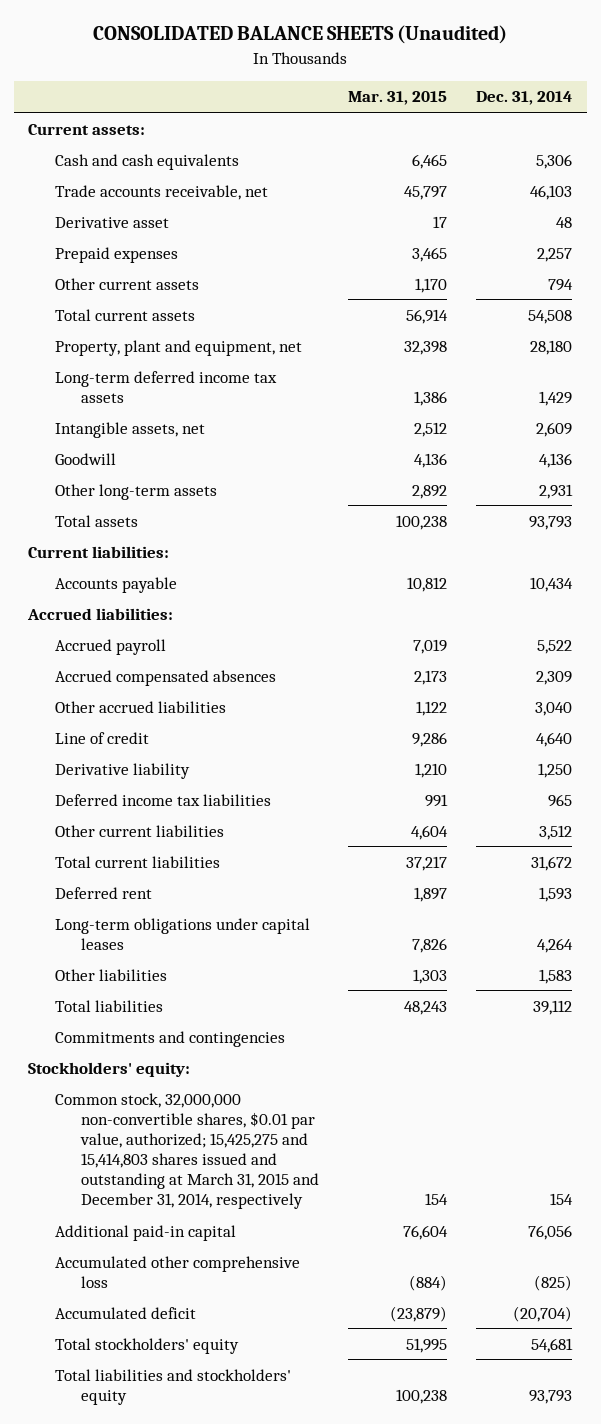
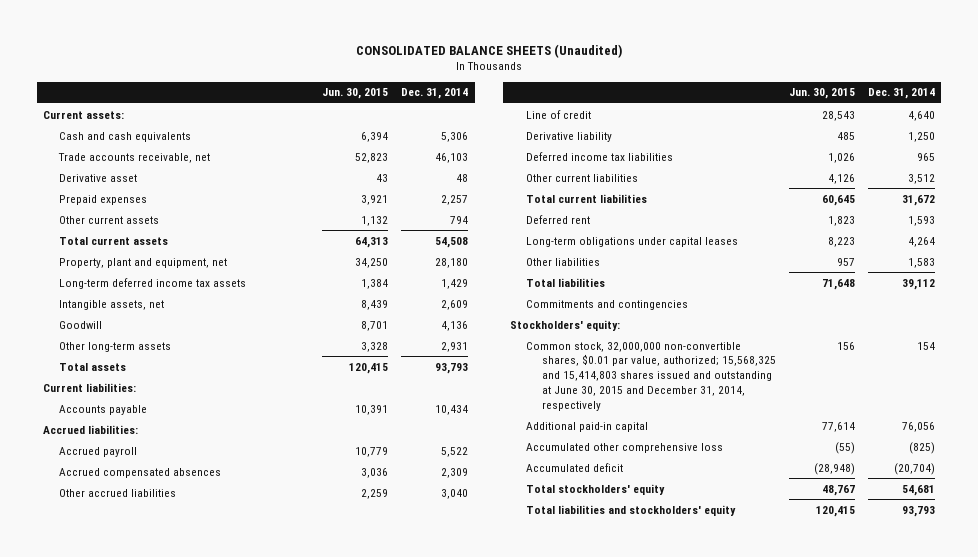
- | Mar. 31, 2015 | Dec. 31, 2014
+ | Jun. 30, 2015 | Dec. 31, 2014
- Common stock, 32,000,000 non-convertible shares, $0.01 par value, authorized; 15,425,275 and 15,414,803 shares issued and outstanding at March 31, 2015 and December 31, 2014, respectively | 154 | 154
+ Common stock, 32,000,000 non-convertible shares, $0.01 par value, authorized; 15,568,325 and 15,414,803 shares issued and outstanding at June 30, 2015 and December 31, 2014, respectively | 156 | 154

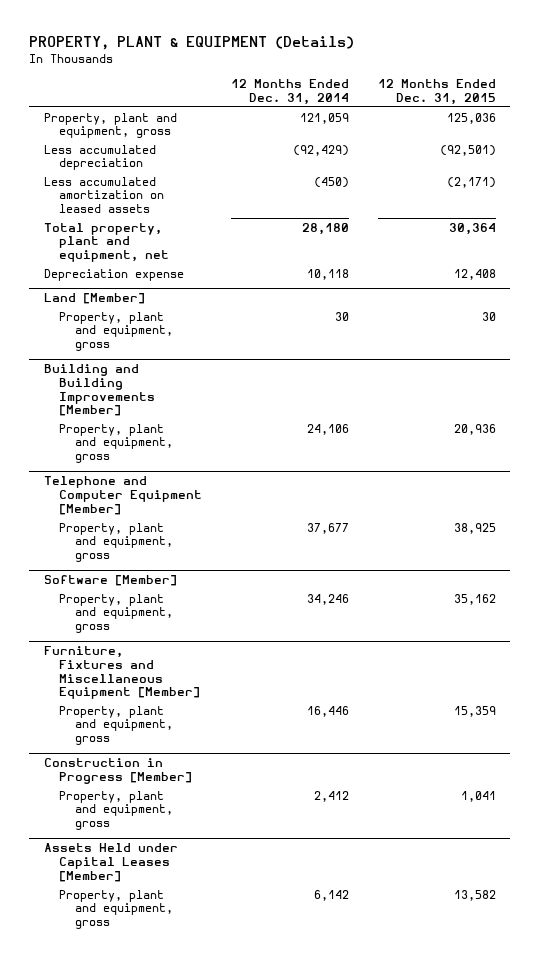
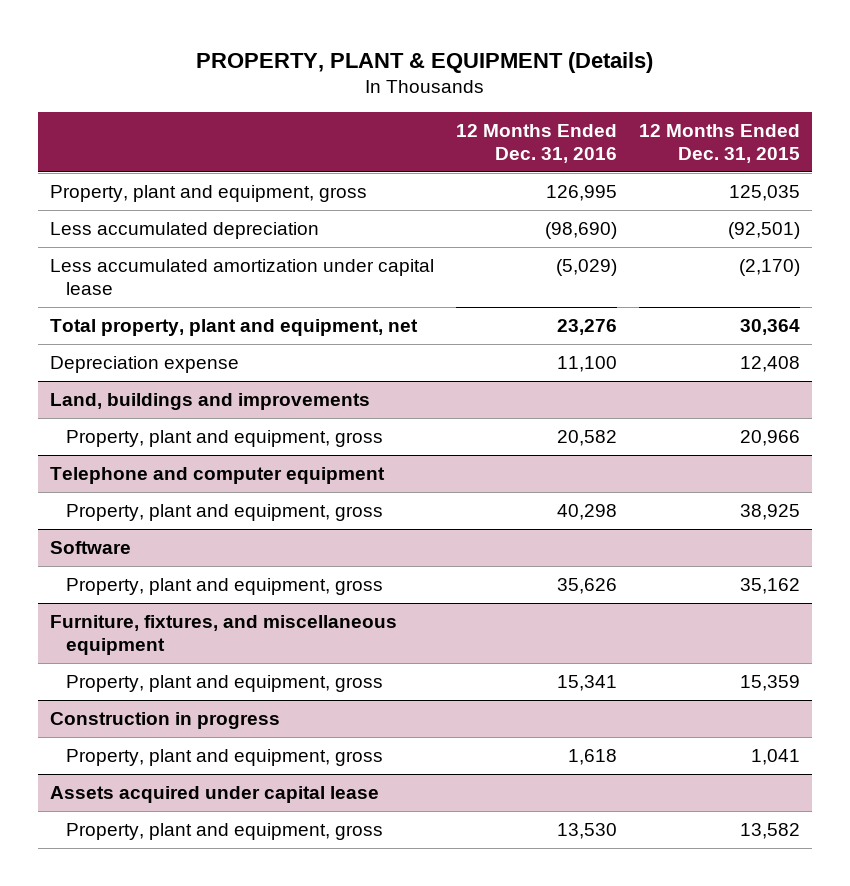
- | 12 Months Ended Dec. 31, 2014 | 12 Months Ended Dec. 31, 2015
+ | 12 Months Ended Dec. 31, 2016 | 12 Months Ended Dec. 31, 2015
- Property, plant and equipment, gross | 121,059 | 125,036
+ Property, plant and equipment, gross | 126,995 | 125,035
- Less accumulated amortization on leased assets | (450) | (2,171)
+ Less accumulated amortization under capital lease | (5,029) | (2,170)
- Land [Member]
- Property, plant and equipment, gross | 30 | 30
- Building and Building Improvements [Member]
- Property, plant and equipment, gross | 24,106 | 20,936
- Telephone and Computer Equipment [Member]
+ Land, buildings and improvements
+ Property, plant and equipment, gross | 20,582 | 20,966
+ Telephone and computer equipment
- Software [Member]
+ Software
- Furniture, Fixtures and Miscellaneous Equipment [Member]
+ Furniture, fixtures, and miscellaneous equipment
- Construction in Progress [Member]
+ Construction in progress
- Assets Held under Capital Leases [Member]
+ Assets acquired under capital lease

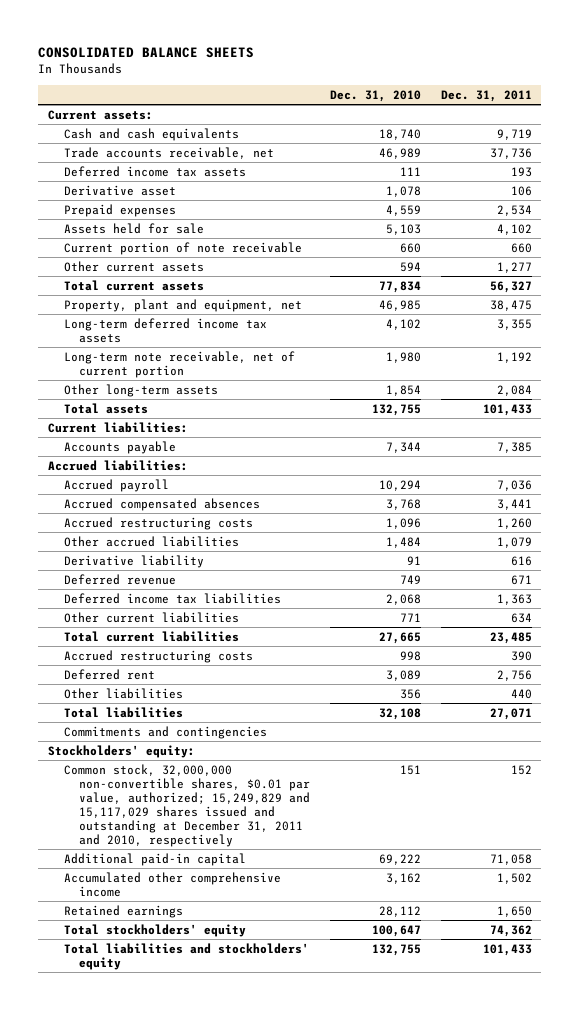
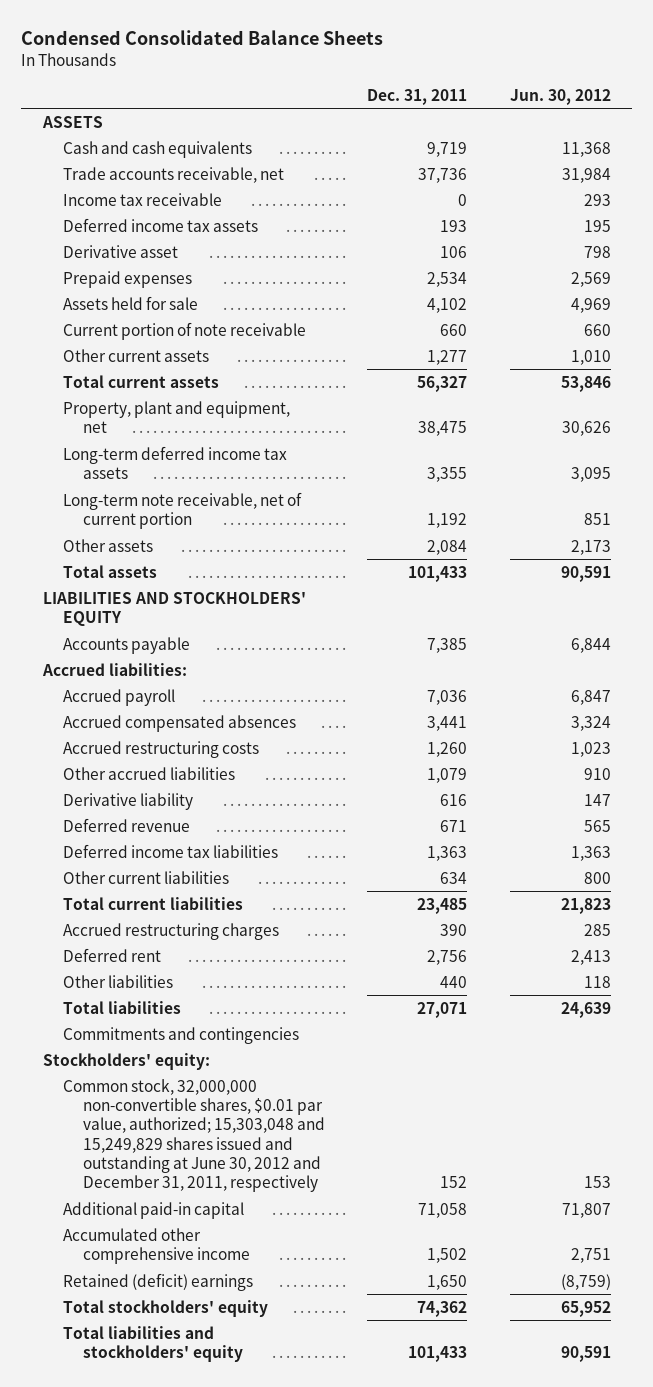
- CONSOLIDATED BALANCE SHEETS
+ Condensed Consolidated Balance Sheets
- | Dec. 31, 2010 | Dec. 31, 2011
+ | Dec. 31, 2011 | Jun. 30, 2012
- Current assets:
+ ASSETS
+ Income tax receivable | 0 | 293
- Other long-term assets | 1,854 | 2,084
+ Other assets | 2,084 | 2,173
- Current liabilities:
+ LIABILITIES AND STOCKHOLDERS' EQUITY
- Accrued restructuring costs | 998 | 390
+ Accrued restructuring charges | 390 | 285
- Common stock, 32,000,000 non-convertible shares, $0.01 par value, authorized; 15,249,829 and 15,117,029 shares issued and outstanding at December 31, 2011 and 2010, respectively | 151 | 152
+ Common stock, 32,000,000 non-convertible shares, $0.01 par value, authorized; 15,303,048 and 15,249,829 shares issued and outstanding at June 30, 2012 and December 31, 2011, respectively | 152 | 153
- Retained earnings | 28,112 | 1,650
+ Retained (deficit) earnings | 1,650 | (8,759)

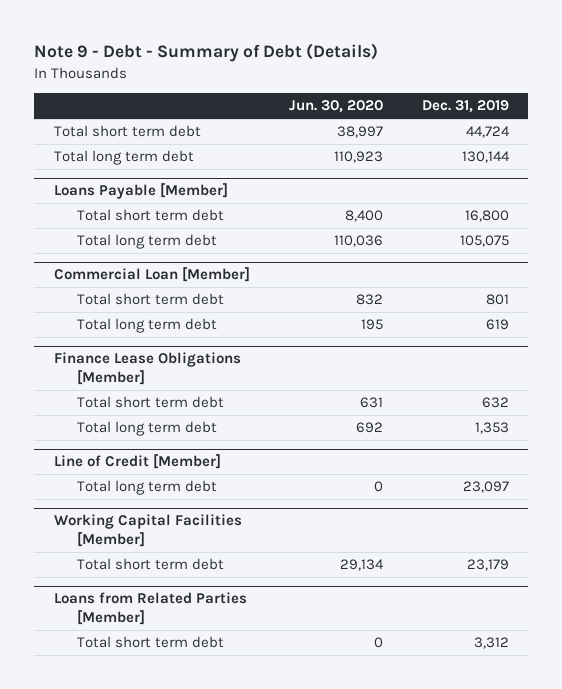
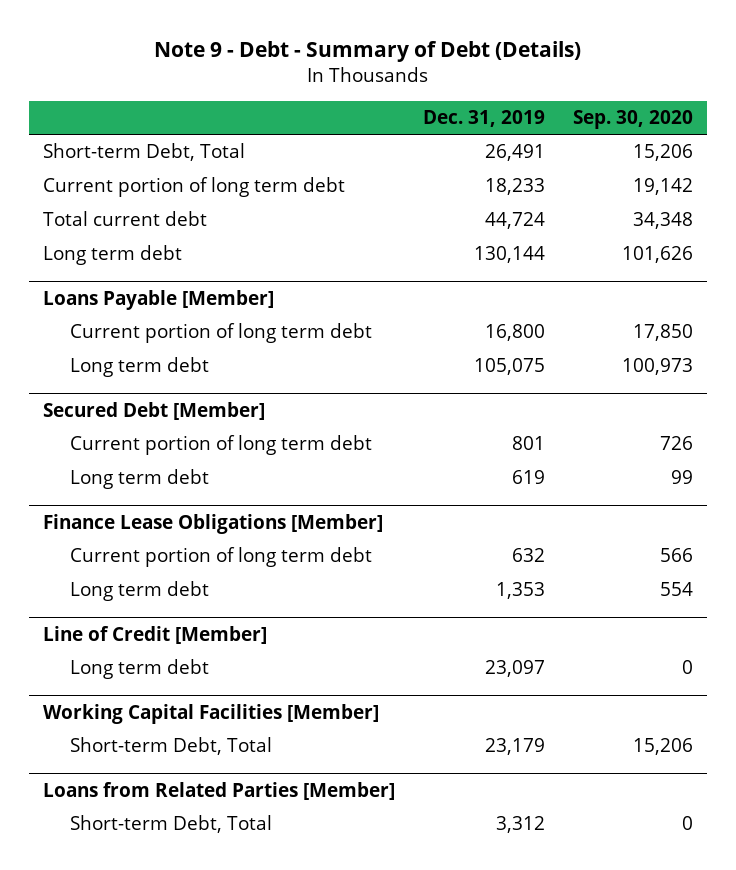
- | Jun. 30, 2020 | Dec. 31, 2019
+ | Dec. 31, 2019 | Sep. 30, 2020
- Total short term debt | 38,997 | 44,724
- Total long term debt | 110,923 | 130,144
+ Short-term Debt, Total | 26,491 | 15,206
+ Current portion of long term debt | 18,233 | 19,142
+ Total current debt | 44,724 | 34,348
+ Long term debt | 130,144 | 101,626
@ Loans Payable [Member]
- Total short term debt | 8,400 | 16,800
- Total long term debt | 110,036 | 105,075
- Commercial Loan [Member]
- Total short term debt | 832 | 801
- Total long term debt | 195 | 619
@ Loans Payable [Member]
+ Current portion of long term debt | 16,800 | 17,850
+ Long term debt | 105,075 | 100,973
+ Secured Debt [Member]
+ Current portion of long term debt | 801 | 726
+ Long term debt | 619 | 99
@ Finance Lease Obligations [Member]
- Total short term debt | 631 | 632
- Total long term debt | 692 | 1,353
+ Current portion of long term debt | 632 | 566
+ Long term debt | 1,353 | 554
@ Line of Credit [Member]
- Total long term debt | 0 | 23,097
+ Long term debt | 23,097 | 0
@ Working Capital Facilities [Member]
- Total short term debt | 29,134 | 23,179
+ Short-term Debt, Total | 23,179 | 15,206
@ Loans from Related Parties [Member]
- Total short term debt | 0 | 3,312
+ Short-term Debt, Total | 3,312 | 0

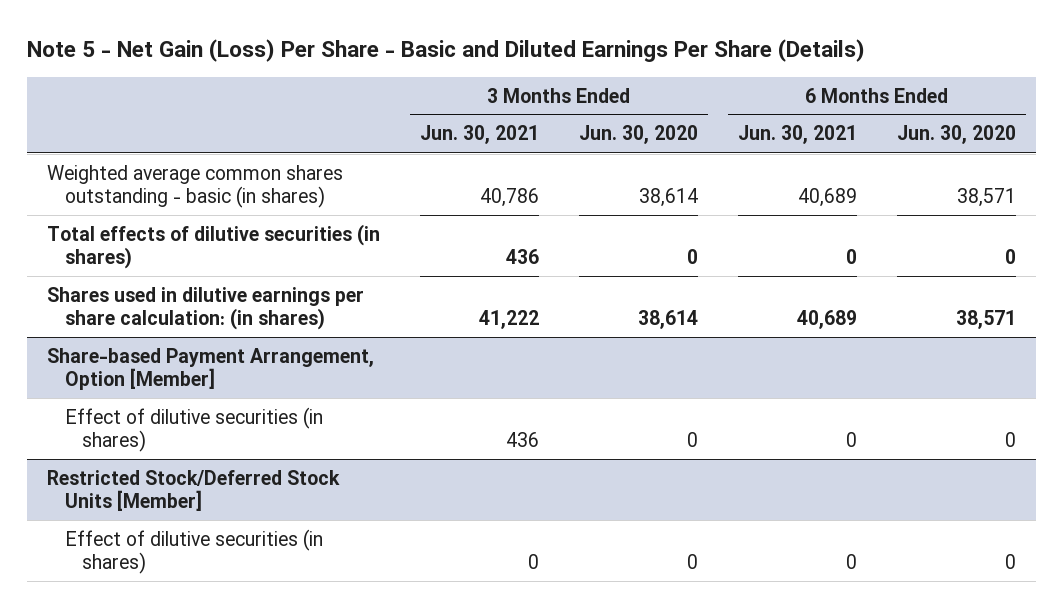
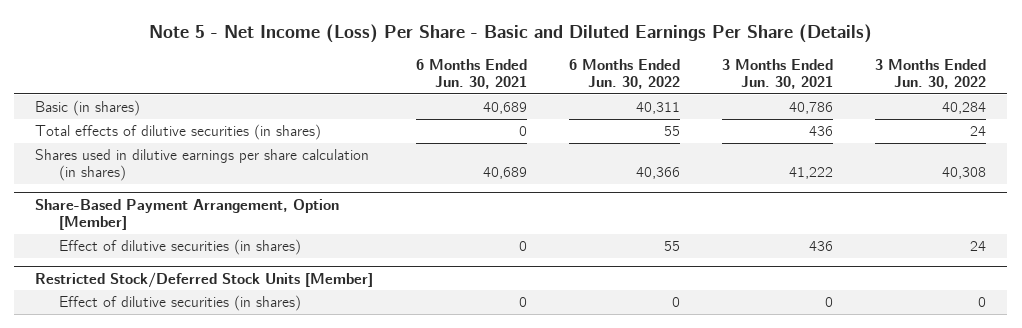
- Note 5 - Net Gain (Loss) Per Share - Basic and Diluted Earnings Per Share (Details)
+ Note 5 - Net Income (Loss) Per Share - Basic and Diluted Earnings Per Share (Details)
- | 3 Months Ended Jun. 30, 2021 | 3 Months Ended Jun. 30, 2020 | 6 Months Ended Jun. 30, 2021 | 6 Months Ended Jun. 30, 2020
+ | 6 Months Ended Jun. 30, 2021 | 6 Months Ended Jun. 30, 2022 | 3 Months Ended Jun. 30, 2021 | 3 Months Ended Jun. 30, 2022
- Weighted average common shares outstanding - basic (in shares) | 40,786 | 38,614 | 40,689 | 38,571
+ Basic (in shares) | 40,689 | 40,311 | 40,786 | 40,284
- Shares used in dilutive earnings per share calculation: (in shares) | 41,222 | 38,614 | 40,689 | 38,571
- Share-based Payment Arrangement, Option [Member]
+ Shares used in dilutive earnings per share calculation (in shares) | 40,689 | 40,366 | 41,222 | 40,308
+ Share-Based Payment Arrangement, Option [Member]

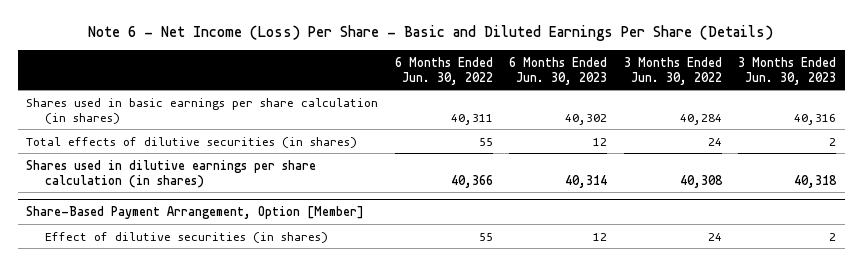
- Note 5 - Net Income (Loss) Per Share - Basic and Diluted Earnings Per Share (Details)
+ Note 6 - Net Income (Loss) Per Share - Basic and Diluted Earnings Per Share (Details)
- | 6 Months Ended Jun. 30, 2021 | 6 Months Ended Jun. 30, 2022 | 3 Months Ended Jun. 30, 2021 | 3 Months Ended Jun. 30, 2022
+ | 6 Months Ended Jun. 30, 2022 | 6 Months Ended Jun. 30, 2023 | 3 Months Ended Jun. 30, 2022 | 3 Months Ended Jun. 30, 2023
- Basic (in shares) | 40,689 | 40,311 | 40,786 | 40,284
+ Shares used in basic earnings per share calculation (in shares) | 40,311 | 40,302 | 40,284 | 40,316
- Restricted Stock/Deferred Stock Units [Member]
- Effect of dilutive securities (in shares) | 0 | 0 | 0 | 0

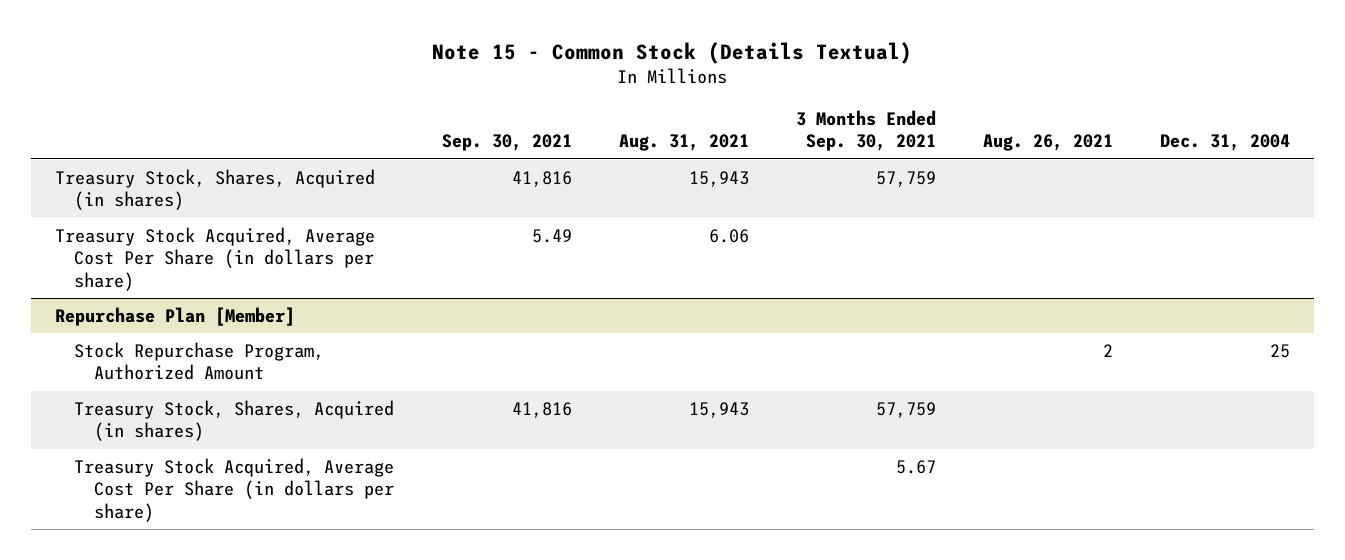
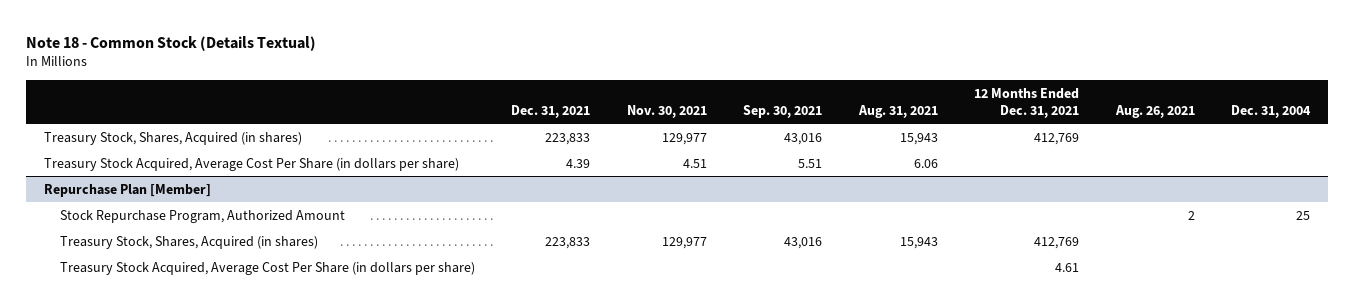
- Note 15 - Common Stock (Details Textual)
+ Note 18 - Common Stock (Details Textual)
- | Sep. 30, 2021 | Aug. 31, 2021 | 3 Months Ended Sep. 30, 2021 | Aug. 26, 2021 | Dec. 31, 2004
+ | Dec. 31, 2021 | Nov. 30, 2021 | Sep. 30, 2021 | Aug. 31, 2021 | 12 Months Ended Dec. 31, 2021 | Aug. 26, 2021 | Dec. 31, 2004
- Treasury Stock, Shares, Acquired (in shares) | 41,816 | 15,943 | 57,759 | |
- Treasury Stock Acquired, Average Cost Per Share (in dollars per share) | 5.49 | 6.06 | | |
+ Treasury Stock, Shares, Acquired (in shares) | 223,833 | 129,977 | 43,016 | 15,943 | 412,769 | |
+ Treasury Stock Acquired, Average Cost Per Share (in dollars per share) | 4.39 | 4.51 | 5.51 | 6.06 | | |
@ Repurchase Plan [Member]
- Treasury Stock, Shares, Acquired (in shares) | 41,816 | 15,943 | 57,759 | |
+ Treasury Stock, Shares, Acquired (in shares) | 223,833 | 129,977 | 43,016 | 15,943 | 412,769 | |

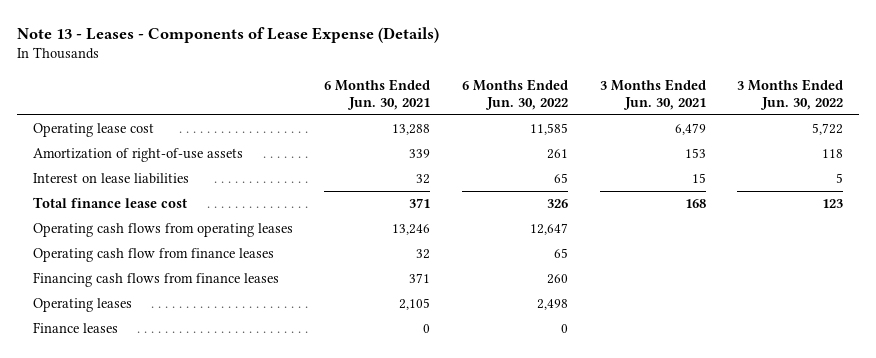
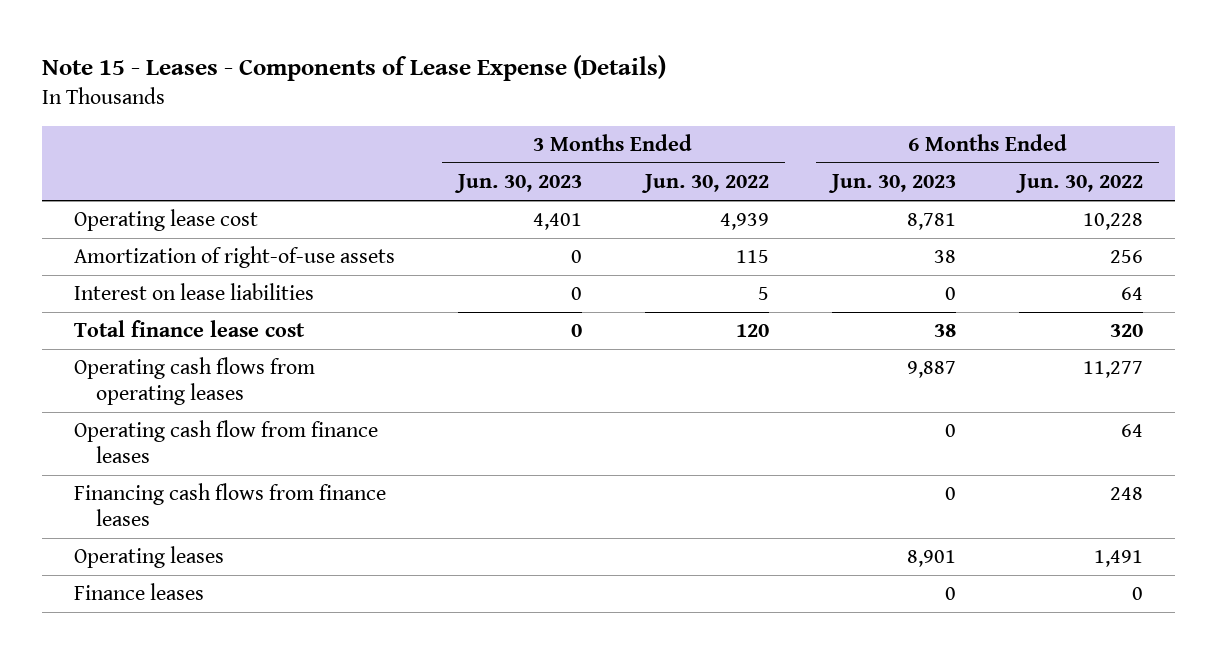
- Note 13 - Leases - Components of Lease Expense (Details)
+ Note 15 - Leases - Components of Lease Expense (Details)
- | 6 Months Ended Jun. 30, 2021 | 6 Months Ended Jun. 30, 2022 | 3 Months Ended Jun. 30, 2021 | 3 Months Ended Jun. 30, 2022
+ | 3 Months Ended Jun. 30, 2023 | 3 Months Ended Jun. 30, 2022 | 6 Months Ended Jun. 30, 2023 | 6 Months Ended Jun. 30, 2022
- Operating lease cost | 13,288 | 11,585 | 6,479 | 5,722
- Amortization of right-of-use assets | 339 | 261 | 153 | 118
- Interest on lease liabilities | 32 | 65 | 15 | 5
- Total finance lease cost | 371 | 326 | 168 | 123
- Operating cash flows from operating leases | 13,246 | 12,647 | |
- Operating cash flow from finance leases | 32 | 65 | |
- Financing cash flows from finance leases | 371 | 260 | |
- Operating leases | 2,105 | 2,498 | |
+ Operating lease cost | 4,401 | 4,939 | 8,781 | 10,228
+ Amortization of right-of-use assets | 0 | 115 | 38 | 256
+ Interest on lease liabilities | 0 | 5 | 0 | 64
+ Total finance lease cost | 0 | 120 | 38 | 320
+ Operating cash flows from operating leases | | | 9,887 | 11,277
+ Operating cash flow from finance leases | | | 0 | 64
+ Financing cash flows from finance leases | | | 0 | 248
+ Operating leases | | | 8,901 | 1,491

